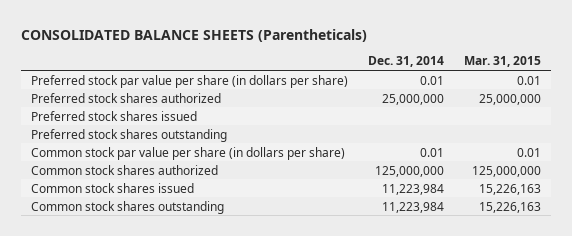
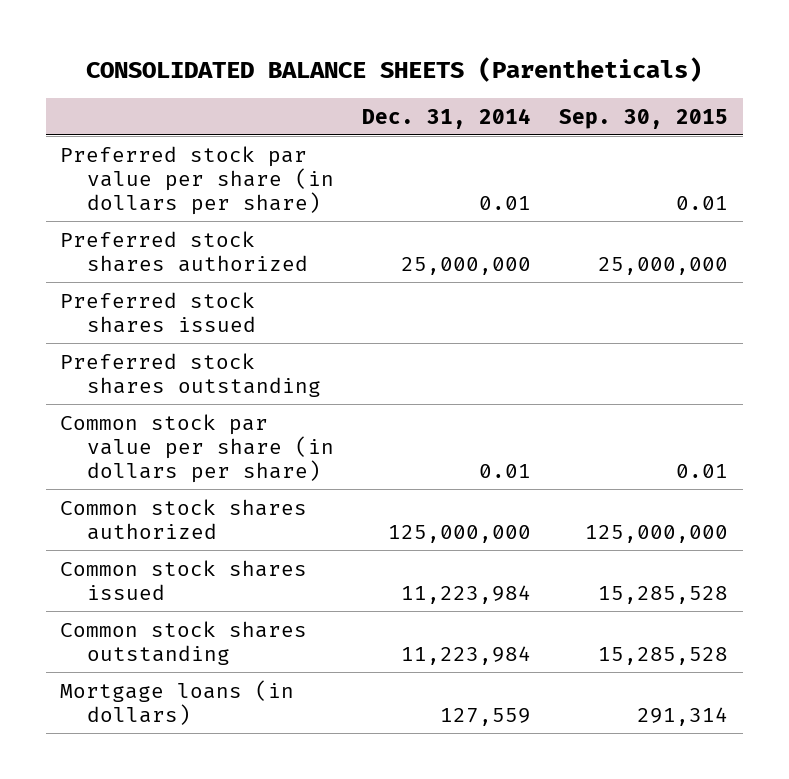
- | Dec. 31, 2014 | Mar. 31, 2015
+ | Dec. 31, 2014 | Sep. 30, 2015
+ Mortgage loans (in dollars) | 127,559 | 291,314

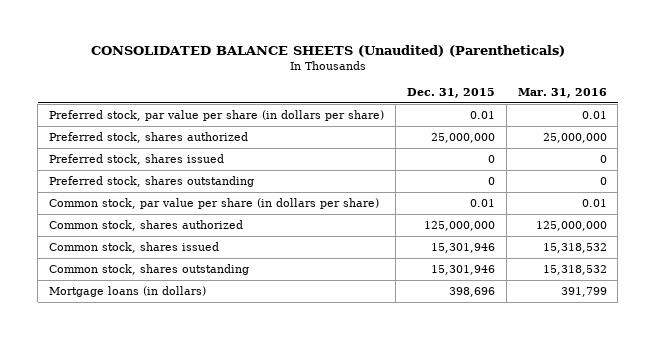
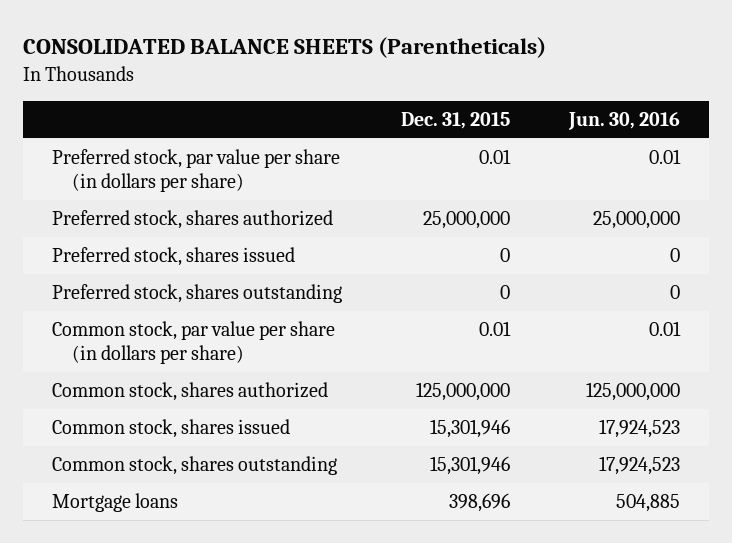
- CONSOLIDATED BALANCE SHEETS (Unaudited) (Parentheticals)
+ CONSOLIDATED BALANCE SHEETS (Parentheticals)
- | Dec. 31, 2015 | Mar. 31, 2016
+ | Dec. 31, 2015 | Jun. 30, 2016
- Mortgage loans (in dollars) | 398,696 | 391,799
+ Mortgage loans | 398,696 | 504,885

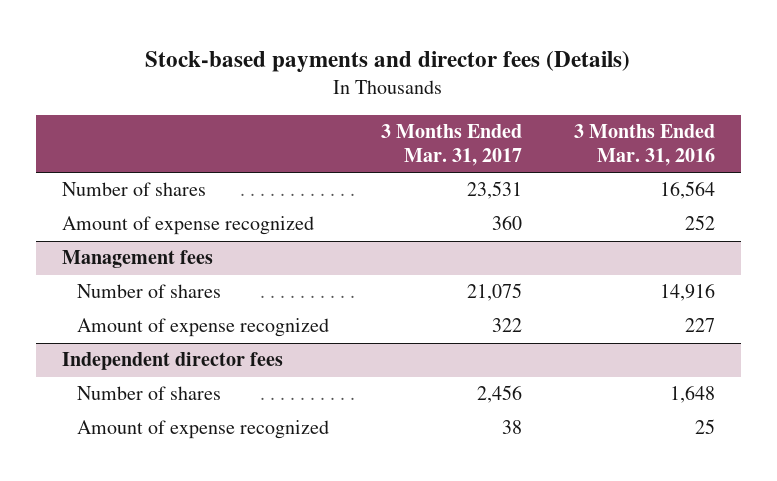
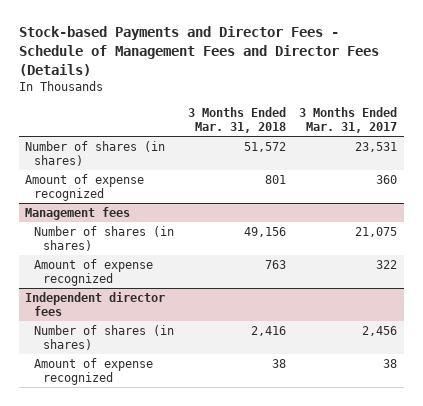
- Stock-based payments and director fees (Details)
+ Stock-based Payments and Director Fees - Schedule of Management Fees and Director Fees (Details)
- | 3 Months Ended Mar. 31, 2017 | 3 Months Ended Mar. 31, 2016
+ | 3 Months Ended Mar. 31, 2018 | 3 Months Ended Mar. 31, 2017
- Number of shares | 23,531 | 16,564
+ Number of shares (in shares) | 51,572 | 23,531
@ Management fees
- Number of shares | 21,075 | 14,916
+ Number of shares (in shares) | 49,156 | 21,075
@ Independent director fees
- Number of shares | 2,456 | 1,648
+ Number of shares (in shares) | 2,416 | 2,456

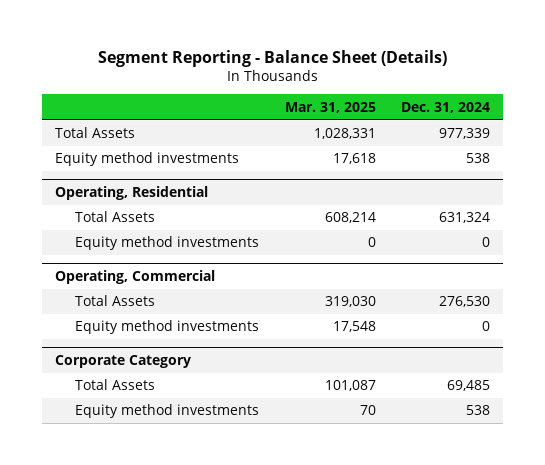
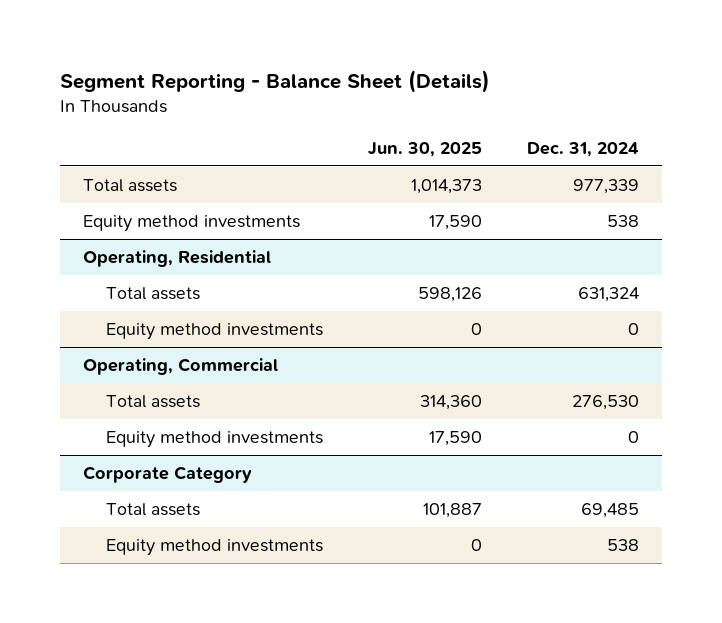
- | Mar. 31, 2025 | Dec. 31, 2024
+ | Jun. 30, 2025 | Dec. 31, 2024
- Total Assets | 1,028,331 | 977,339
+ Total assets | 1,014,373 | 977,339
@ Operating, Residential
- Total Assets | 608,214 | 631,324
+ Total assets | 598,126 | 631,324
@ Operating, Commercial
- Total Assets | 319,030 | 276,530
+ Total assets | 314,360 | 276,530
@ Corporate Category
- Total Assets | 101,087 | 69,485
+ Total assets | 101,887 | 69,485

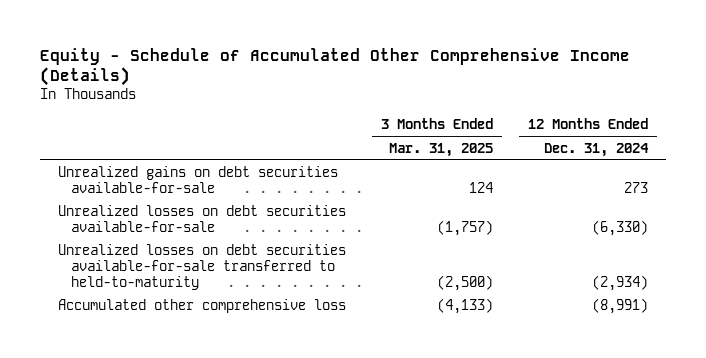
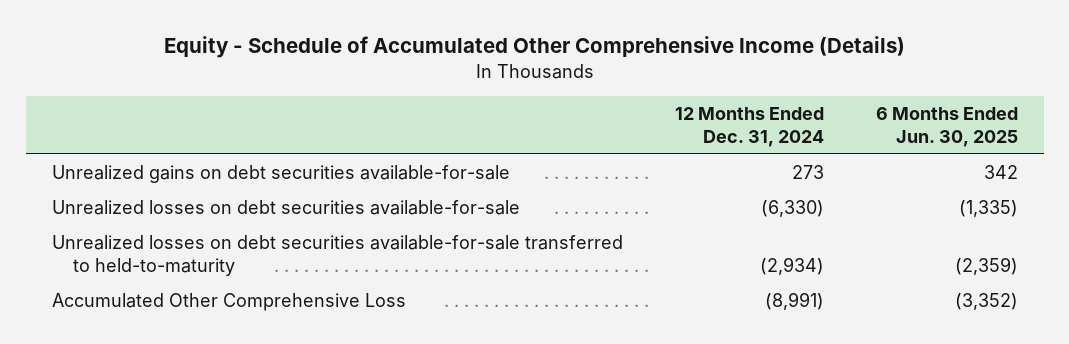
- | 3 Months Ended Mar. 31, 2025 | 12 Months Ended Dec. 31, 2024
+ | 12 Months Ended Dec. 31, 2024 | 6 Months Ended Jun. 30, 2025
- Accumulated other comprehensive loss | (4,133) | (8,991)
+ Accumulated Other Comprehensive Loss | (8,991) | (3,352)

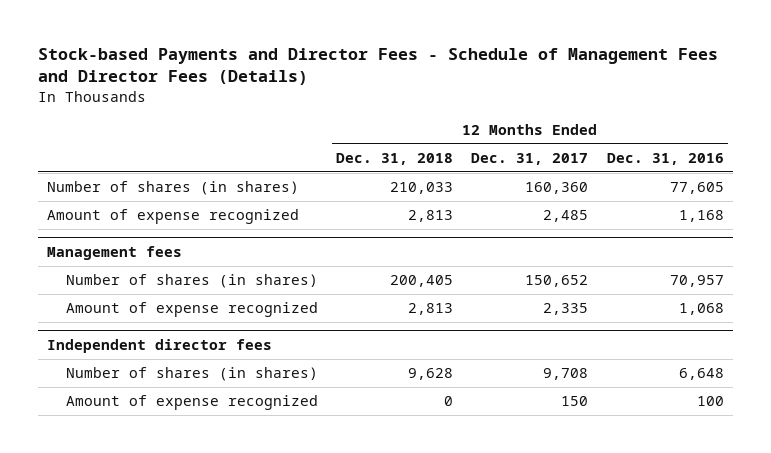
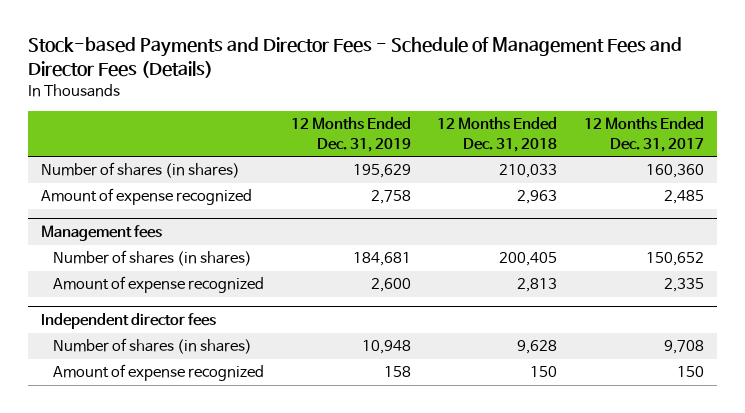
- | 12 Months Ended Dec. 31, 2018 | 12 Months Ended Dec. 31, 2017 | 12 Months Ended Dec. 31, 2016
+ | 12 Months Ended Dec. 31, 2019 | 12 Months Ended Dec. 31, 2018 | 12 Months Ended Dec. 31, 2017
- Amount of expense recognized | 2,813 | 2,485 | 1,168
+ Amount of expense recognized | 2,758 | 2,963 | 2,485
@ Independent director fees
- Amount of expense recognized | 0 | 150 | 100
+ Amount of expense recognized | 158 | 150 | 150

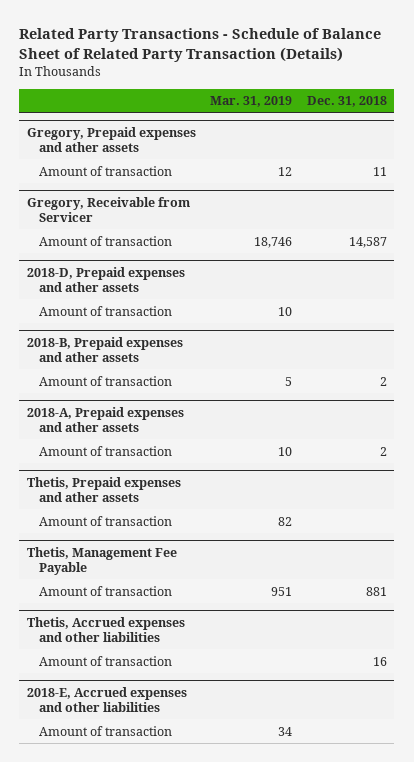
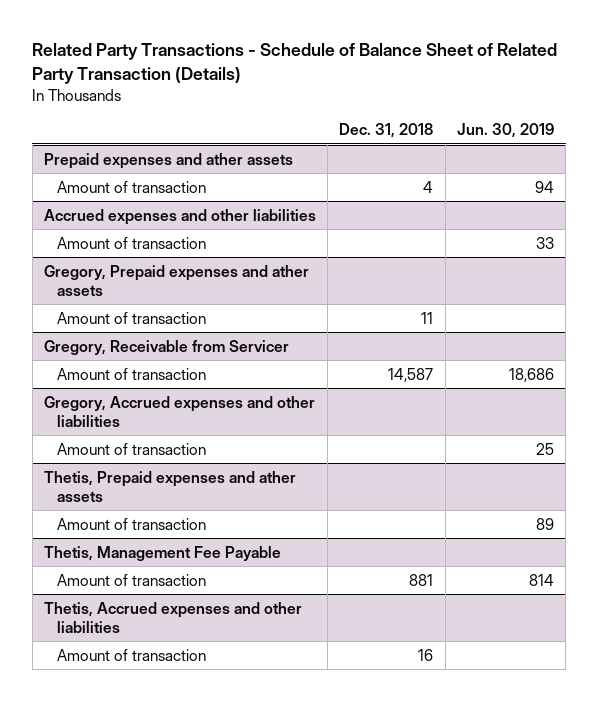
- | Mar. 31, 2019 | Dec. 31, 2018
+ | Dec. 31, 2018 | Jun. 30, 2019
+ Prepaid expenses and ather assets
+ Amount of transaction | 4 | 94
+ Accrued expenses and other liabilities
+ Amount of transaction | | 33
- 2018-D, Prepaid expenses and ather assets
+ Gregory, Accrued expenses and other liabilities
- 2018-B, Prepaid expenses and ather assets
- Amount of transaction | 5 | 2
- 2018-A, Prepaid expenses and ather assets
- Amount of transaction | 10 | 2
- 2018-E, Accrued expenses and other liabilities
- Amount of transaction | 34 |

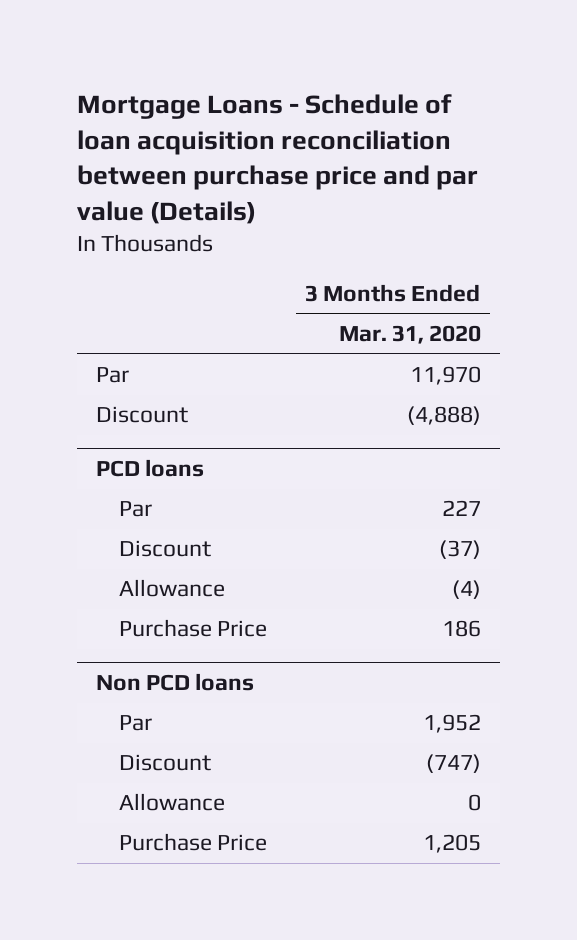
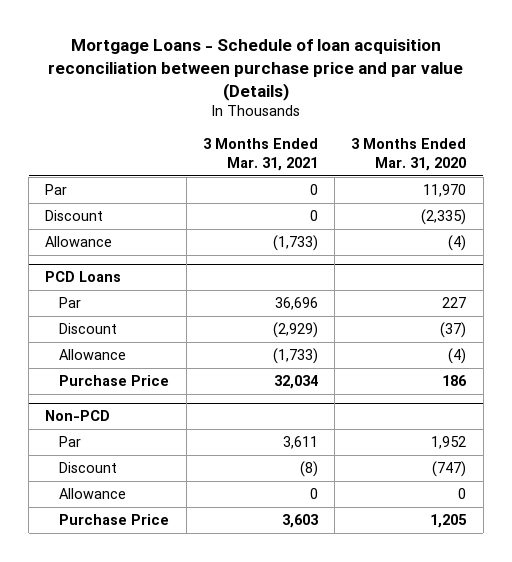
- | 3 Months Ended Mar. 31, 2020
+ | 3 Months Ended Mar. 31, 2021 | 3 Months Ended Mar. 31, 2020
- Discount | (4,888)
- PCD loans
+ Discount | 0 | (2,335)
+ Allowance | (1,733) | (4)
+ PCD Loans
- Non PCD loans
+ Non-PCD

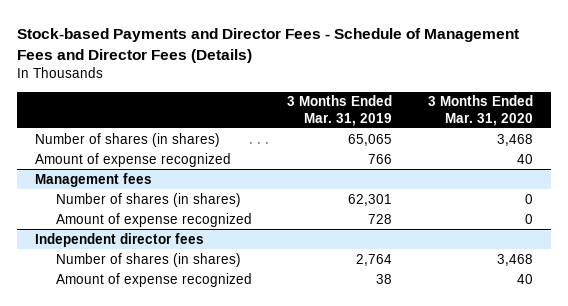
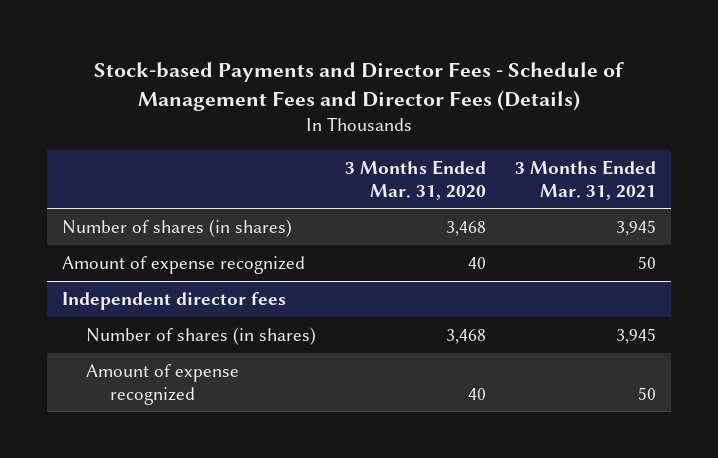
- | 3 Months Ended Mar. 31, 2019 | 3 Months Ended Mar. 31, 2020
+ | 3 Months Ended Mar. 31, 2020 | 3 Months Ended Mar. 31, 2021
- Management fees
- Number of shares (in shares) | 62,301 | 0
- Amount of expense recognized | 728 | 0

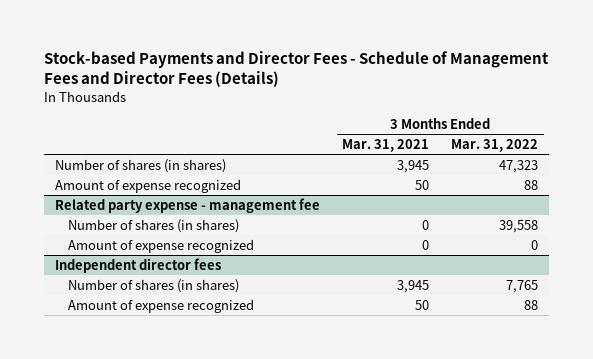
- | 3 Months Ended Mar. 31, 2020 | 3 Months Ended Mar. 31, 2021
+ | 3 Months Ended Mar. 31, 2021 | 3 Months Ended Mar. 31, 2022
+ Related party expense - management fee
+ Number of shares (in shares) | 0 | 39,558
+ Amount of expense recognized | 0 | 0

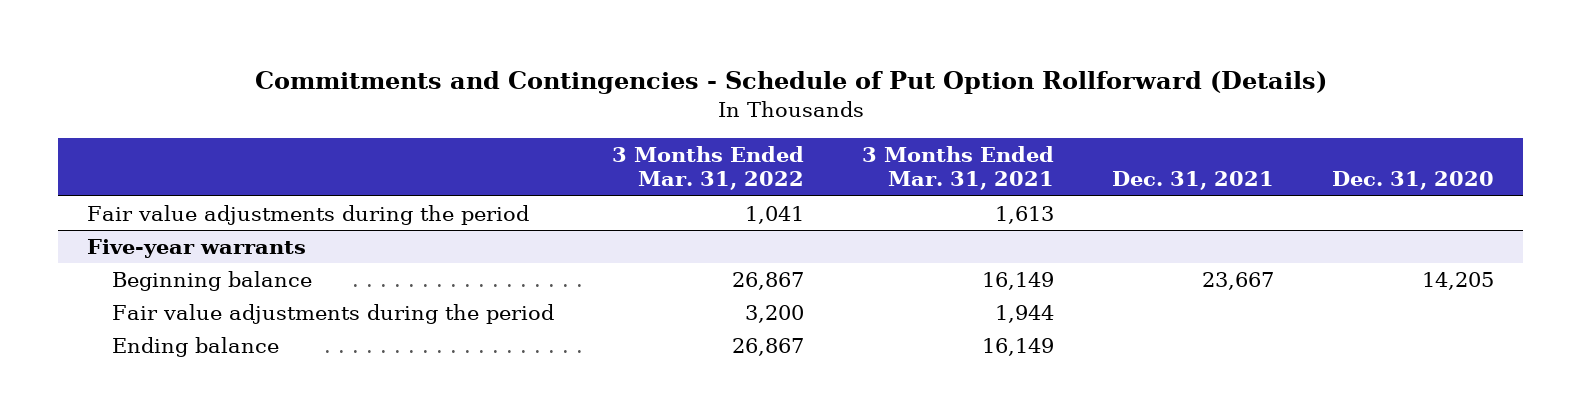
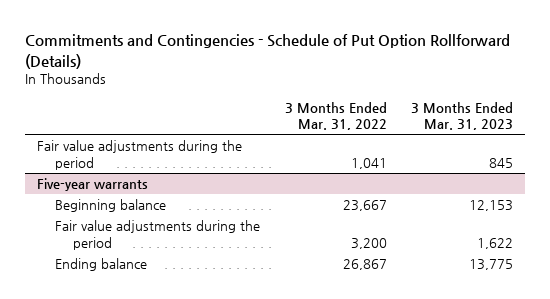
- | 3 Months Ended Mar. 31, 2022 | 3 Months Ended Mar. 31, 2021 | Dec. 31, 2021 | Dec. 31, 2020
+ | 3 Months Ended Mar. 31, 2022 | 3 Months Ended Mar. 31, 2023
@ Five-year warrants
- Beginning balance | 26,867 | 16,149 | 23,667 | 14,205
+ Beginning balance | 23,667 | 12,153

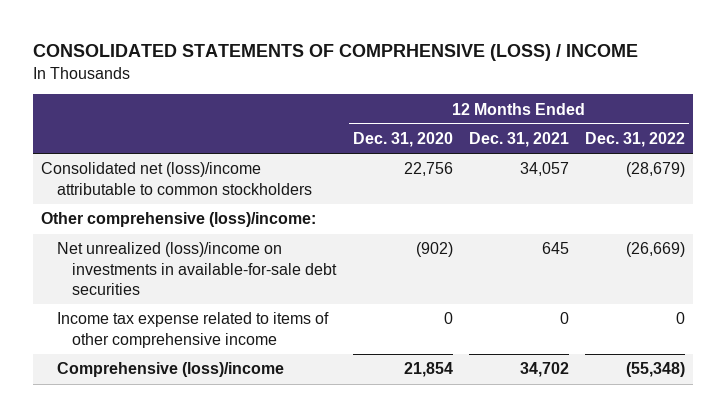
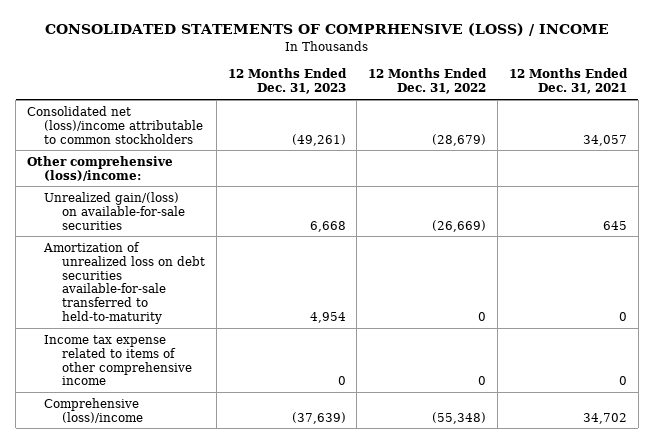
- | 12 Months Ended Dec. 31, 2020 | 12 Months Ended Dec. 31, 2021 | 12 Months Ended Dec. 31, 2022
+ | 12 Months Ended Dec. 31, 2023 | 12 Months Ended Dec. 31, 2022 | 12 Months Ended Dec. 31, 2021
- Net unrealized (loss)/income on investments in available-for-sale debt securities | (902) | 645 | (26,669)
+ Unrealized gain/(loss) on available-for-sale securities | 6,668 | (26,669) | 645
+ Amortization of unrealized loss on debt securities available-for-sale transferred to held-to-maturity | 4,954 | 0 | 0

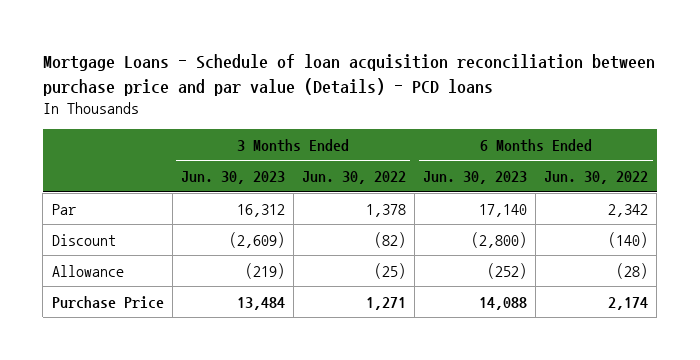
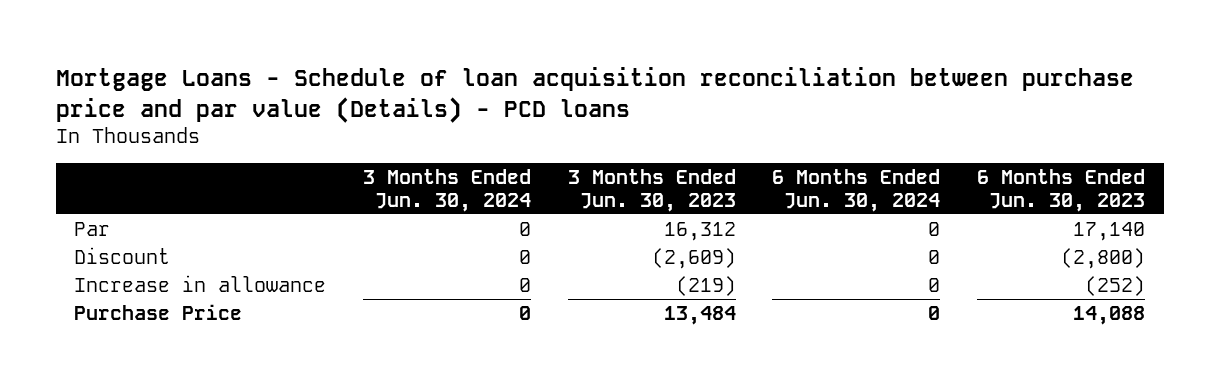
- | 3 Months Ended Jun. 30, 2023 | 3 Months Ended Jun. 30, 2022 | 6 Months Ended Jun. 30, 2023 | 6 Months Ended Jun. 30, 2022
+ | 3 Months Ended Jun. 30, 2024 | 3 Months Ended Jun. 30, 2023 | 6 Months Ended Jun. 30, 2024 | 6 Months Ended Jun. 30, 2023
- Allowance | (219) | (25) | (252) | (28)
+ Increase in allowance | 0 | (219) | 0 | (252)

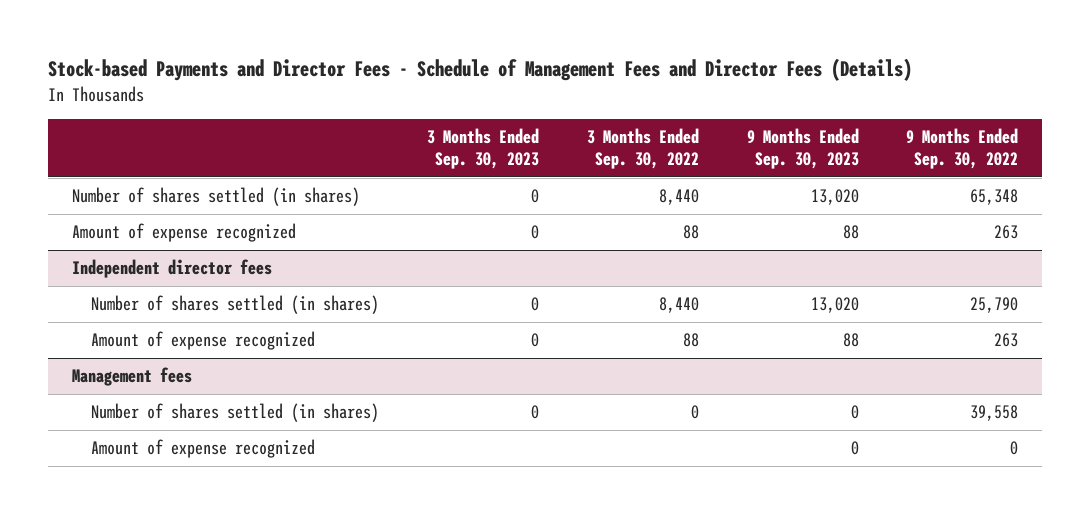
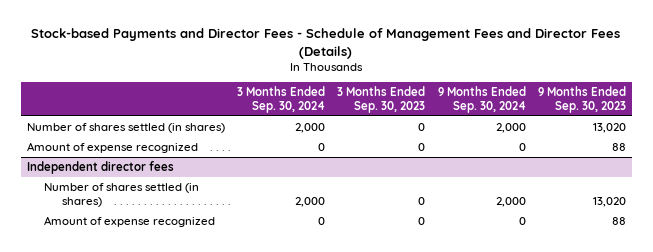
- | 3 Months Ended Sep. 30, 2023 | 3 Months Ended Sep. 30, 2022 | 9 Months Ended Sep. 30, 2023 | 9 Months Ended Sep. 30, 2022
+ | 3 Months Ended Sep. 30, 2024 | 3 Months Ended Sep. 30, 2023 | 9 Months Ended Sep. 30, 2024 | 9 Months Ended Sep. 30, 2023
- Management fees
- Number of shares settled (in shares) | 0 | 0 | 0 | 39,558
- Amount of expense recognized | | | 0 | 0

